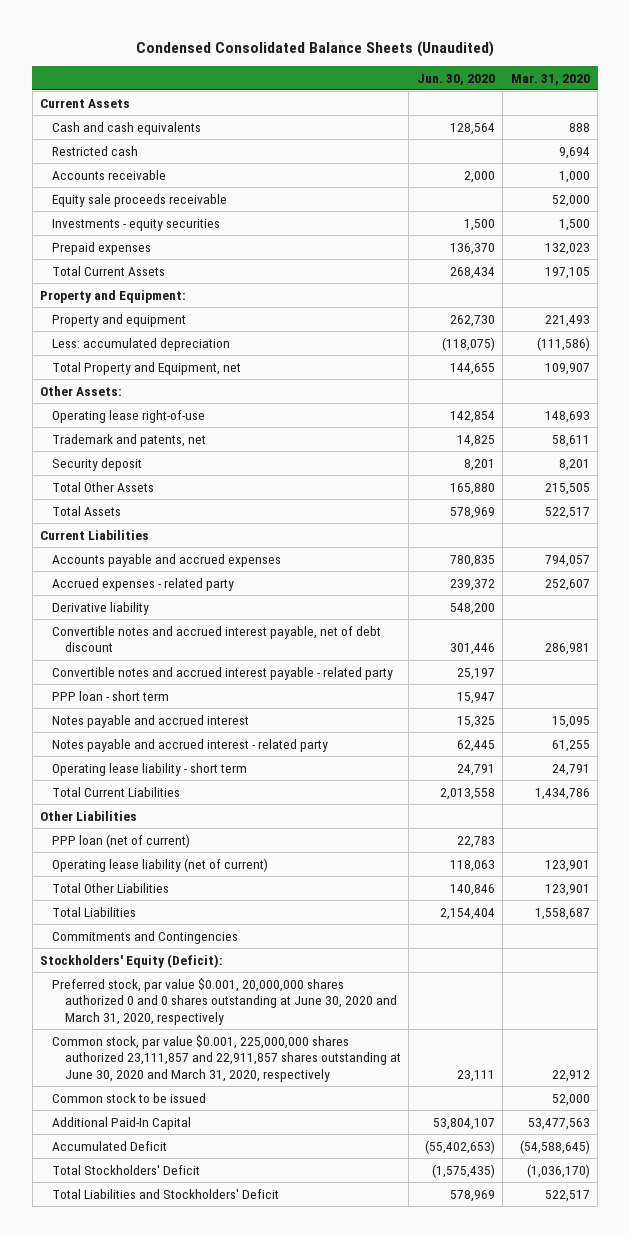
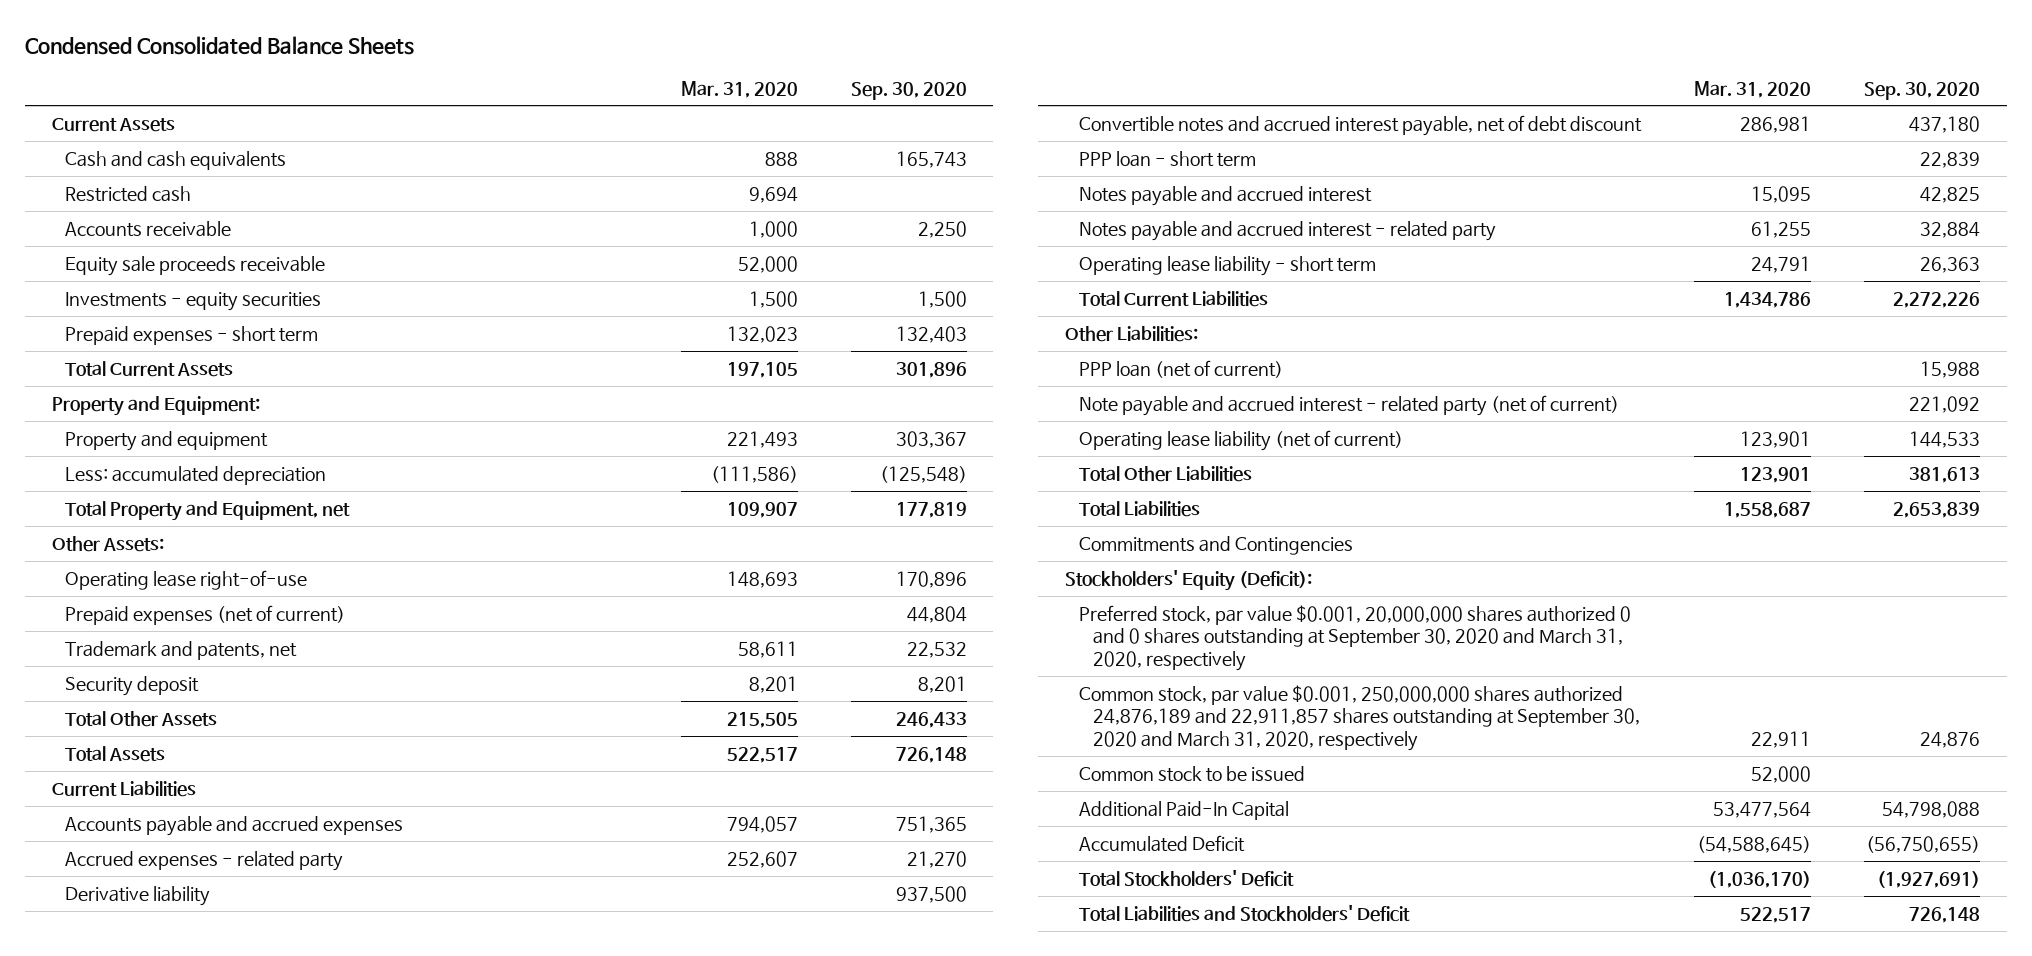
- Condensed Consolidated Balance Sheets (Unaudited)
+ Condensed Consolidated Balance Sheets
- | Jun. 30, 2020 | Mar. 31, 2020
+ | Mar. 31, 2020 | Sep. 30, 2020
- Prepaid expenses | 136,370 | 132,023
+ Prepaid expenses - short term | 132,023 | 132,403
+ Prepaid expenses (net of current) | | 44,804
- Convertible notes and accrued interest payable - related party | 25,197 |
- Other Liabilities
+ Other Liabilities:
+ Note payable and accrued interest - related party (net of current) | | 221,092
- Preferred stock, par value $0.001, 20,000,000 shares authorized 0 and 0 shares outstanding at June 30, 2020 and March 31, 2020, respectively
- Common stock, par value $0.001, 225,000,000 shares authorized 23,111,857 and 22,911,857 shares outstanding at June 30, 2020 and March 31, 2020, respectively | 23,111 | 22,912
+ Preferred stock, par value $0.001, 20,000,000 shares authorized 0 and 0 shares outstanding at September 30, 2020 and March 31, 2020, respectively
+ Common stock, par value $0.001, 250,000,000 shares authorized 24,876,189 and 22,911,857 shares outstanding at September 30, 2020 and March 31, 2020, respectively | 22,911 | 24,876
- Additional Paid-In Capital | 53,804,107 | 53,477,563
+ Additional Paid-In Capital | 53,477,564 | 54,798,088

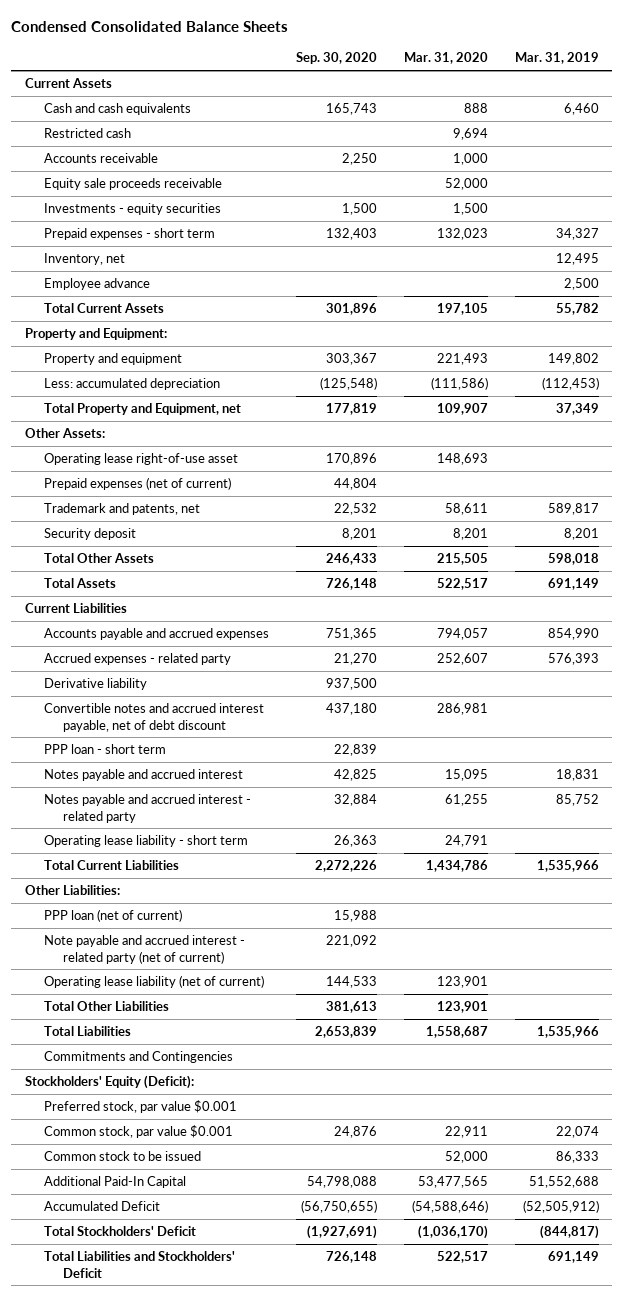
- | Mar. 31, 2020 | Sep. 30, 2020
+ | Sep. 30, 2020 | Mar. 31, 2020 | Mar. 31, 2019
+ Inventory, net | | | 12,495
+ Employee advance | | | 2,500
- Operating lease right-of-use | 148,693 | 170,896
+ Operating lease right-of-use asset | 170,896 | 148,693 |
- Preferred stock, par value $0.001, 20,000,000 shares authorized 0 and 0 shares outstanding at September 30, 2020 and March 31, 2020, respectively
- Common stock, par value $0.001, 250,000,000 shares authorized 24,876,189 and 22,911,857 shares outstanding at September 30, 2020 and March 31, 2020, respectively | 22,911 | 24,876
+ Preferred stock, par value $0.001
+ Common stock, par value $0.001 | 24,876 | 22,911 | 22,074
- Additional Paid-In Capital | 53,477,564 | 54,798,088
- Accumulated Deficit | (54,588,645) | (56,750,655)
+ Additional Paid-In Capital | 54,798,088 | 53,477,565 | 51,552,688
+ Accumulated Deficit | (56,750,655) | (54,588,646) | (52,505,912)

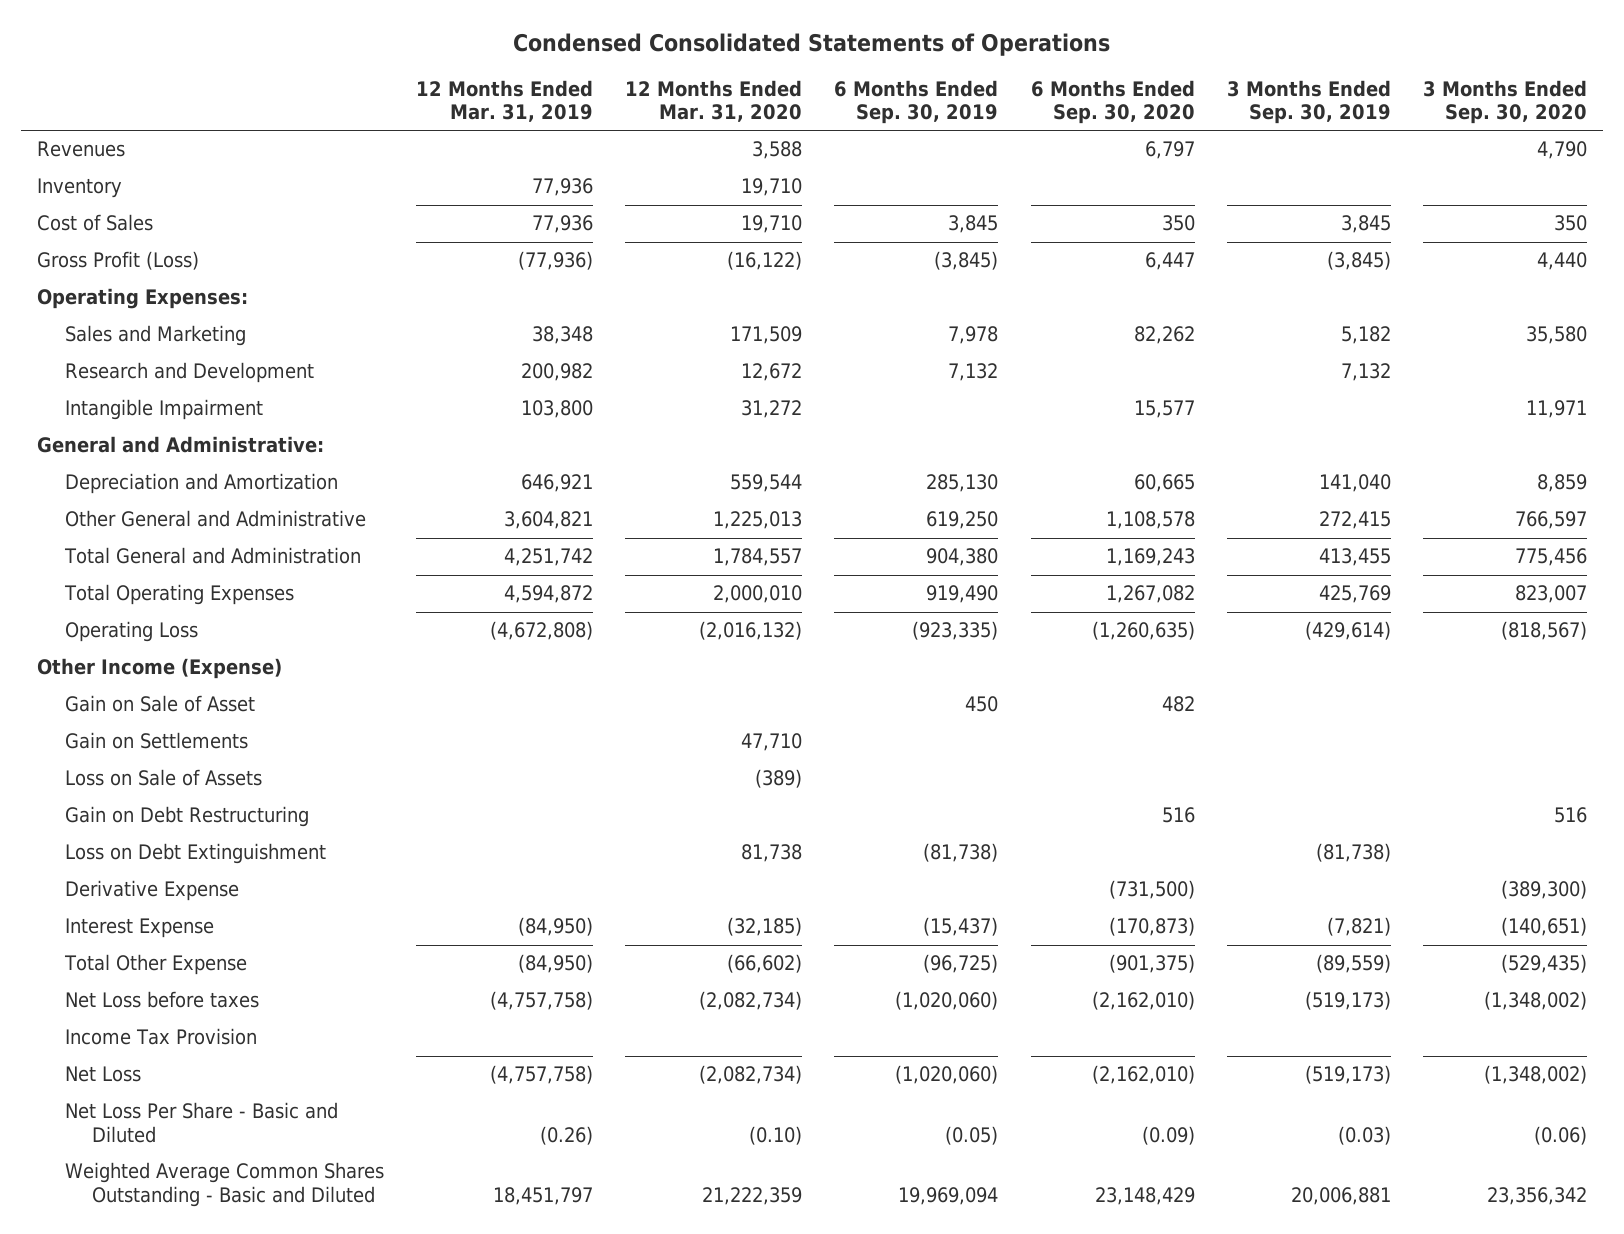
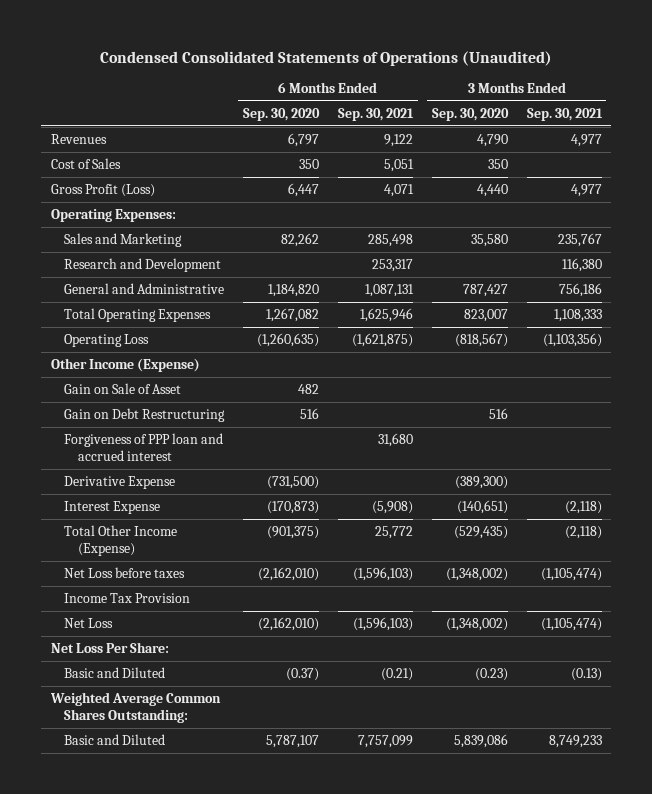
- Condensed Consolidated Statements of Operations
+ Condensed Consolidated Statements of Operations (Unaudited)
- | 12 Months Ended Mar. 31, 2019 | 12 Months Ended Mar. 31, 2020 | 6 Months Ended Sep. 30, 2019 | 6 Months Ended Sep. 30, 2020 | 3 Months Ended Sep. 30, 2019 | 3 Months Ended Sep. 30, 2020
+ | 6 Months Ended Sep. 30, 2020 | 6 Months Ended Sep. 30, 2021 | 3 Months Ended Sep. 30, 2020 | 3 Months Ended Sep. 30, 2021
- Inventory | 77,936 | 19,710 | | | |
- Intangible Impairment | 103,800 | 31,272 | | 15,577 | | 11,971
- General and Administrative:
- Depreciation and Amortization | 646,921 | 559,544 | 285,130 | 60,665 | 141,040 | 8,859
- Other General and Administrative | 3,604,821 | 1,225,013 | 619,250 | 1,108,578 | 272,415 | 766,597
- Total General and Administration | 4,251,742 | 1,784,557 | 904,380 | 1,169,243 | 413,455 | 775,456
+ General and Administrative | 1,184,820 | 1,087,131 | 787,427 | 756,186
- Gain on Settlements | | 47,710 | | | |
- Loss on Sale of Assets | | (389) | | | |
- Loss on Debt Extinguishment | | 81,738 | (81,738) | | (81,738) |
+ Forgiveness of PPP loan and accrued interest | | 31,680 | |
- Total Other Expense | (84,950) | (66,602) | (96,725) | (901,375) | (89,559) | (529,435)
+ Total Other Income (Expense) | (901,375) | 25,772 | (529,435) | (2,118)
- Net Loss Per Share - Basic and Diluted | (0.26) | (0.10) | (0.05) | (0.09) | (0.03) | (0.06)
- Weighted Average Common Shares Outstanding - Basic and Diluted | 18,451,797 | 21,222,359 | 19,969,094 | 23,148,429 | 20,006,881 | 23,356,342
+ Net Loss Per Share:
+ Basic and Diluted | (0.37) | (0.21) | (0.23) | (0.13)
+ Weighted Average Common Shares Outstanding:
+ Basic and Diluted | 5,787,107 | 7,757,099 | 5,839,086 | 8,749,233

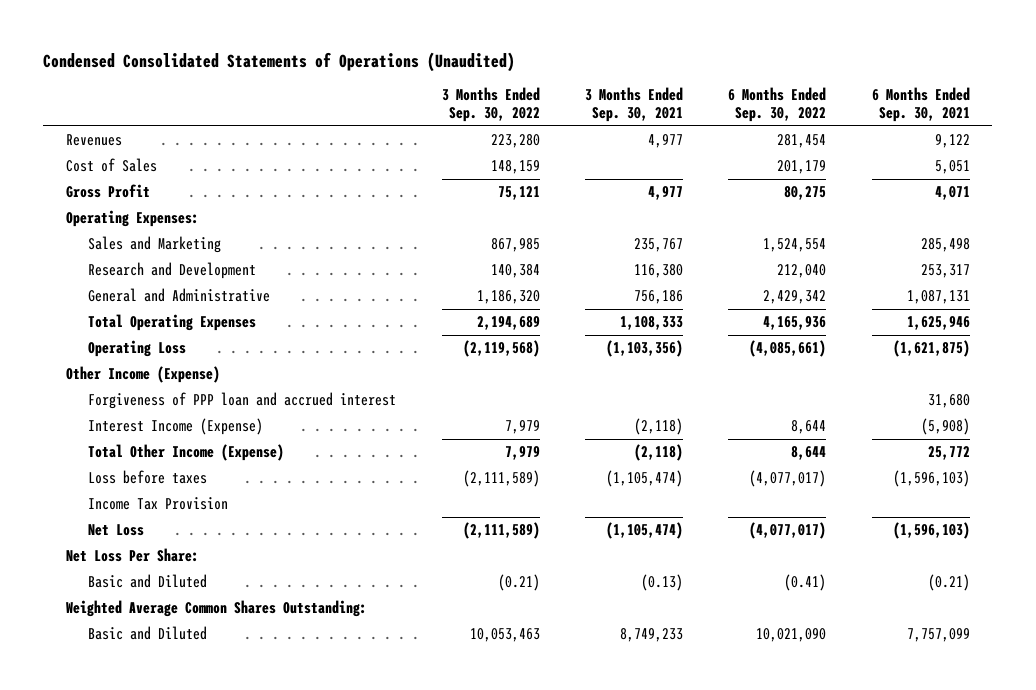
- | 6 Months Ended Sep. 30, 2020 | 6 Months Ended Sep. 30, 2021 | 3 Months Ended Sep. 30, 2020 | 3 Months Ended Sep. 30, 2021
+ | 3 Months Ended Sep. 30, 2022 | 3 Months Ended Sep. 30, 2021 | 6 Months Ended Sep. 30, 2022 | 6 Months Ended Sep. 30, 2021
- Gross Profit (Loss) | 6,447 | 4,071 | 4,440 | 4,977
+ Gross Profit | 75,121 | 4,977 | 80,275 | 4,071
- Gain on Sale of Asset | 482 | | |
- Gain on Debt Restructuring | 516 | | 516 |
- Derivative Expense | (731,500) | | (389,300) |
- Interest Expense | (170,873) | (5,908) | (140,651) | (2,118)
+ Interest Income (Expense) | 7,979 | (2,118) | 8,644 | (5,908)
- Net Loss before taxes | (2,162,010) | (1,596,103) | (1,348,002) | (1,105,474)
+ Loss before taxes | (2,111,589) | (1,105,474) | (4,077,017) | (1,596,103)

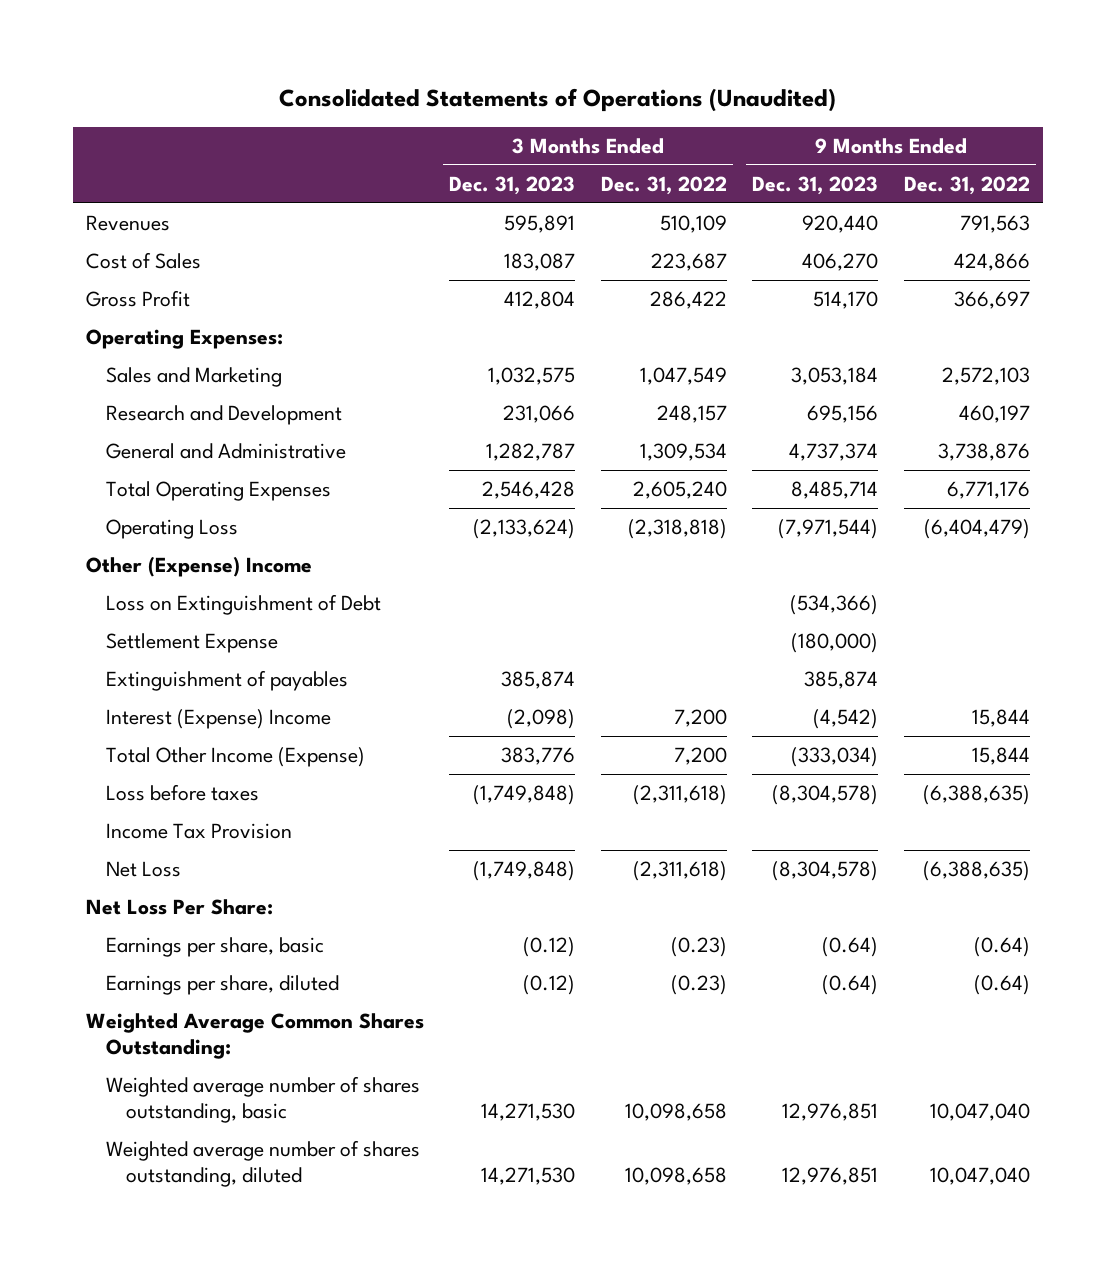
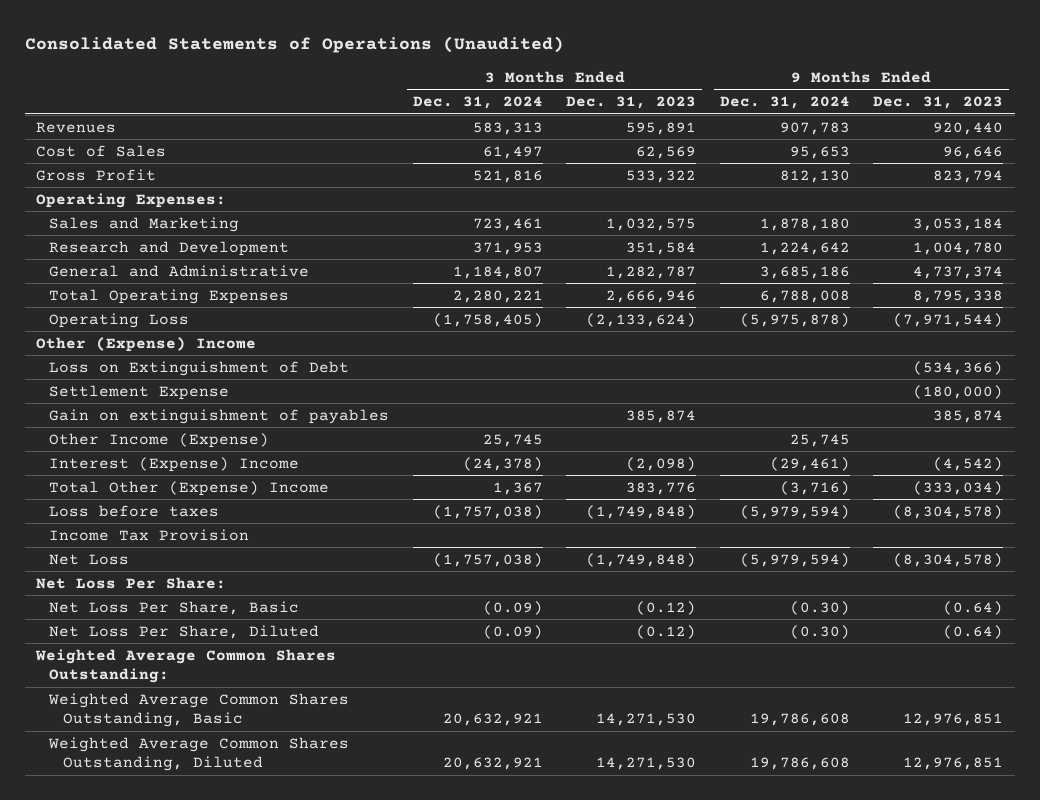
- | 3 Months Ended Dec. 31, 2023 | 3 Months Ended Dec. 31, 2022 | 9 Months Ended Dec. 31, 2023 | 9 Months Ended Dec. 31, 2022
+ | 3 Months Ended Dec. 31, 2024 | 3 Months Ended Dec. 31, 2023 | 9 Months Ended Dec. 31, 2024 | 9 Months Ended Dec. 31, 2023
- Cost of Sales | 183,087 | 223,687 | 406,270 | 424,866
- Gross Profit | 412,804 | 286,422 | 514,170 | 366,697
+ Cost of Sales | 61,497 | 62,569 | 95,653 | 96,646
+ Gross Profit | 521,816 | 533,322 | 812,130 | 823,794
- Research and Development | 231,066 | 248,157 | 695,156 | 460,197
+ Research and Development | 371,953 | 351,584 | 1,224,642 | 1,004,780
- Total Operating Expenses | 2,546,428 | 2,605,240 | 8,485,714 | 6,771,176
+ Total Operating Expenses | 2,280,221 | 2,666,946 | 6,788,008 | 8,795,338
- Extinguishment of payables | 385,874 | | 385,874 |
+ Gain on extinguishment of payables | | 385,874 | | 385,874
+ Other Income (Expense) | 25,745 | | 25,745 |
- Total Other Income (Expense) | 383,776 | 7,200 | (333,034) | 15,844
+ Total Other (Expense) Income | 1,367 | 383,776 | (3,716) | (333,034)
- Earnings per share, basic | (0.12) | (0.23) | (0.64) | (0.64)
- Earnings per share, diluted | (0.12) | (0.23) | (0.64) | (0.64)
+ Net Loss Per Share, Basic | (0.09) | (0.12) | (0.30) | (0.64)
+ Net Loss Per Share, Diluted | (0.09) | (0.12) | (0.30) | (0.64)
- Weighted average number of shares outstanding, basic | 14,271,530 | 10,098,658 | 12,976,851 | 10,047,040
- Weighted average number of shares outstanding, diluted | 14,271,530 | 10,098,658 | 12,976,851 | 10,047,040
+ Weighted Average Common Shares Outstanding, Basic | 20,632,921 | 14,271,530 | 19,786,608 | 12,976,851
+ Weighted Average Common Shares Outstanding, Diluted | 20,632,921 | 14,271,530 | 19,786,608 | 12,976,851

